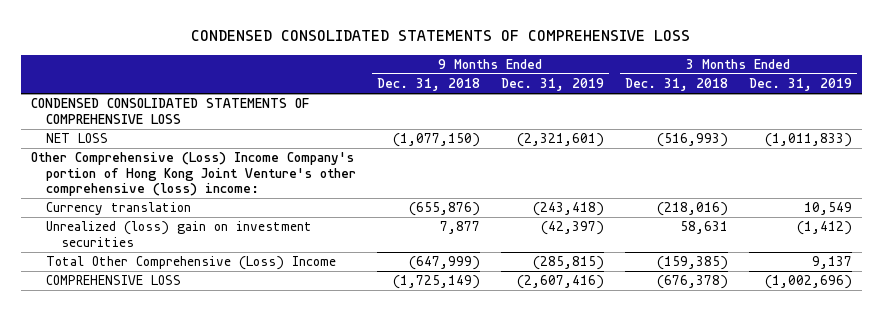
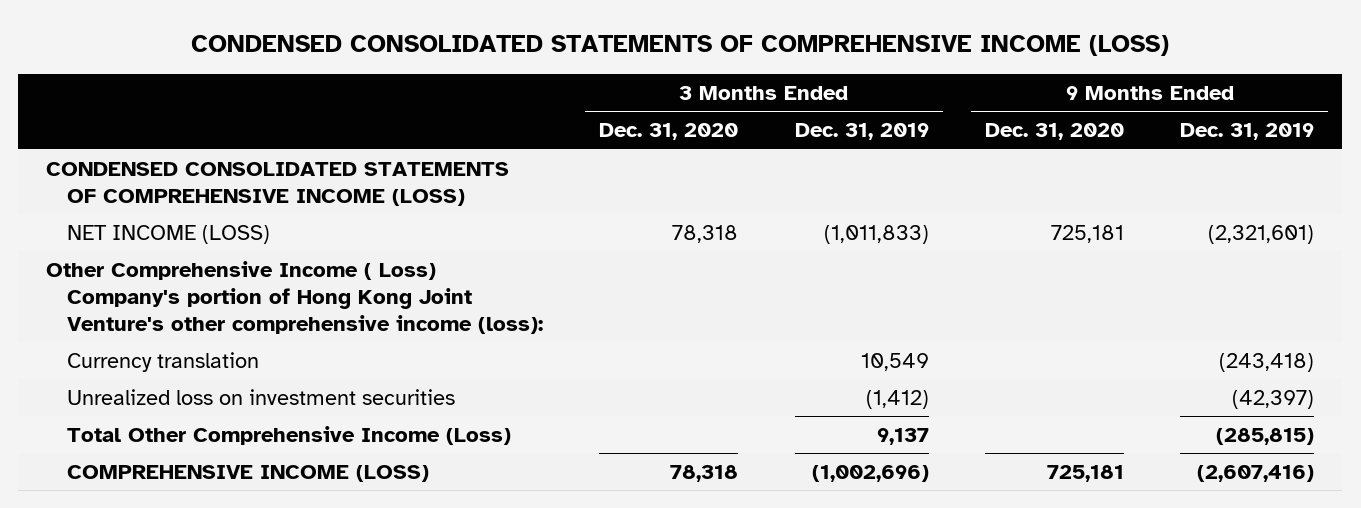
- CONDENSED CONSOLIDATED STATEMENTS OF COMPREHENSIVE LOSS
+ CONDENSED CONSOLIDATED STATEMENTS OF COMPREHENSIVE INCOME (LOSS)
- | 9 Months Ended Dec. 31, 2018 | 9 Months Ended Dec. 31, 2019 | 3 Months Ended Dec. 31, 2018 | 3 Months Ended Dec. 31, 2019
+ | 3 Months Ended Dec. 31, 2020 | 3 Months Ended Dec. 31, 2019 | 9 Months Ended Dec. 31, 2020 | 9 Months Ended Dec. 31, 2019
- CONDENSED CONSOLIDATED STATEMENTS OF COMPREHENSIVE LOSS
- NET LOSS | (1,077,150) | (2,321,601) | (516,993) | (1,011,833)
- Other Comprehensive (Loss) Income Company's portion of Hong Kong Joint Venture's other comprehensive (loss) income:
+ CONDENSED CONSOLIDATED STATEMENTS OF COMPREHENSIVE INCOME (LOSS)
+ NET INCOME (LOSS) | 78,318 | (1,011,833) | 725,181 | (2,321,601)
+ Other Comprehensive Income ( Loss) Company's portion of Hong Kong Joint Venture's other comprehensive income (loss):
- Unrealized (loss) gain on investment securities | 7,877 | (42,397) | 58,631 | (1,412)
- Total Other Comprehensive (Loss) Income | (647,999) | (285,815) | (159,385) | 9,137
- COMPREHENSIVE LOSS | (1,725,149) | (2,607,416) | (676,378) | (1,002,696)
+ Unrealized loss on investment securities | | (1,412) | | (42,397)
+ Total Other Comprehensive Income (Loss) | | 9,137 | | (285,815)
+ COMPREHENSIVE INCOME (LOSS) | 78,318 | (1,002,696) | 725,181 | (2,607,416)

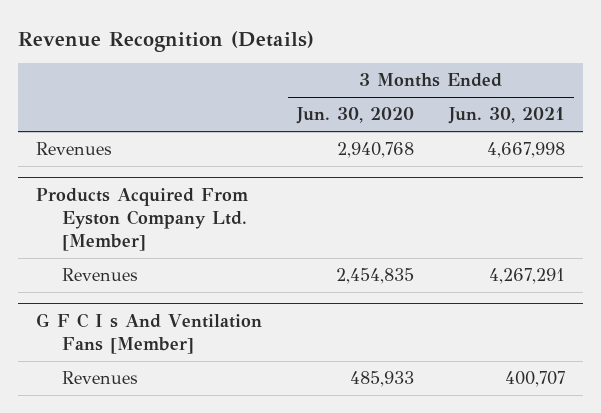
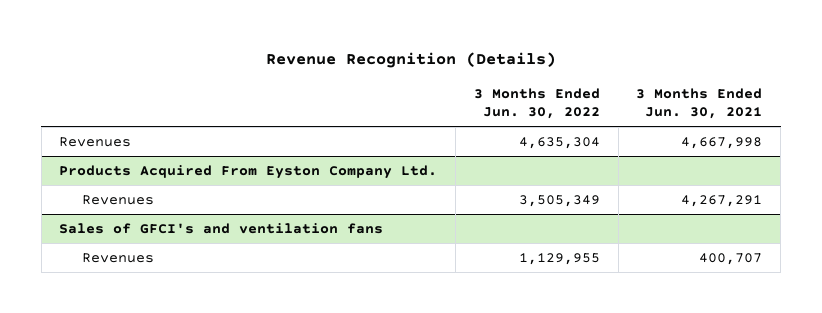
- | 3 Months Ended Jun. 30, 2020 | 3 Months Ended Jun. 30, 2021
+ | 3 Months Ended Jun. 30, 2022 | 3 Months Ended Jun. 30, 2021
- Products Acquired From Eyston Company Ltd. [Member]
+ Products Acquired From Eyston Company Ltd.
- G F C I s And Ventilation Fans [Member]
+ Sales of GFCI's and ventilation fans

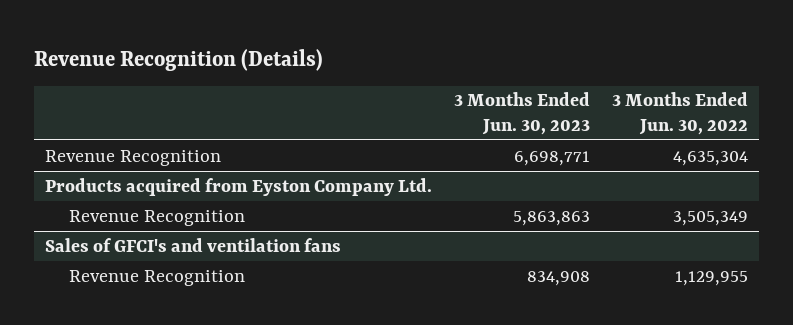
- | 3 Months Ended Jun. 30, 2022 | 3 Months Ended Jun. 30, 2021
+ | 3 Months Ended Jun. 30, 2023 | 3 Months Ended Jun. 30, 2022
- Revenues | 4,635,304 | 4,667,998
- Products Acquired From Eyston Company Ltd.
- Revenues | 3,505,349 | 4,267,291
+ Revenue Recognition | 6,698,771 | 4,635,304
+ Products acquired from Eyston Company Ltd.
+ Revenue Recognition | 5,863,863 | 3,505,349
@ Sales of GFCI's and ventilation fans
- Revenues | 1,129,955 | 400,707
+ Revenue Recognition | 834,908 | 1,129,955

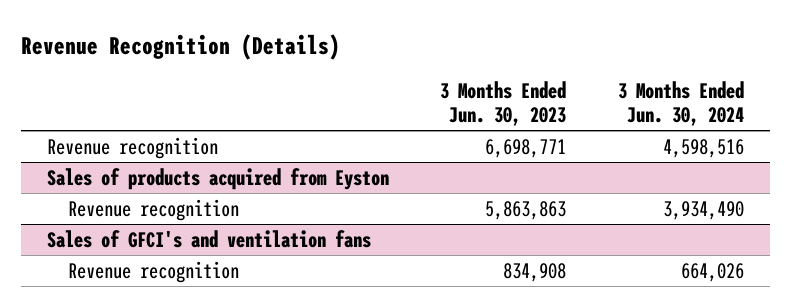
- | 3 Months Ended Jun. 30, 2023 | 3 Months Ended Jun. 30, 2022
+ | 3 Months Ended Jun. 30, 2023 | 3 Months Ended Jun. 30, 2024
- Revenue Recognition | 6,698,771 | 4,635,304
- Products acquired from Eyston Company Ltd.
- Revenue Recognition | 5,863,863 | 3,505,349
+ Revenue recognition | 6,698,771 | 4,598,516
+ Sales of products acquired from Eyston
+ Revenue recognition | 5,863,863 | 3,934,490
@ Sales of GFCI's and ventilation fans
- Revenue Recognition | 834,908 | 1,129,955
+ Revenue recognition | 834,908 | 664,026

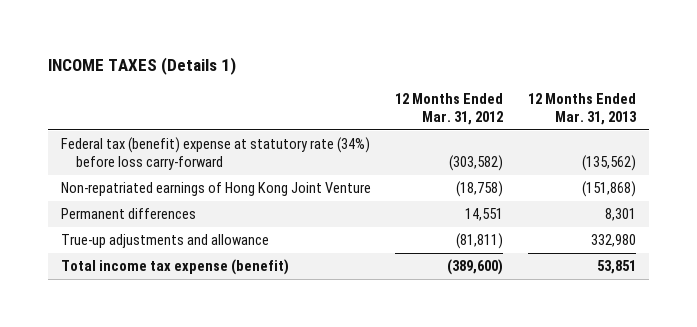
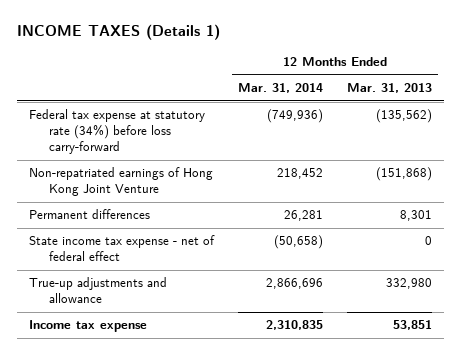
- | 12 Months Ended Mar. 31, 2012 | 12 Months Ended Mar. 31, 2013
+ | 12 Months Ended Mar. 31, 2014 | 12 Months Ended Mar. 31, 2013
- Federal tax (benefit) expense at statutory rate (34%) before loss carry-forward | (303,582) | (135,562)
+ Federal tax expense at statutory rate (34%) before loss carry-forward | (749,936) | (135,562)
+ State income tax expense - net of federal effect | (50,658) | 0
- Total income tax expense (benefit) | (389,600) | 53,851
+ Income tax expense | 2,310,835 | 53,851

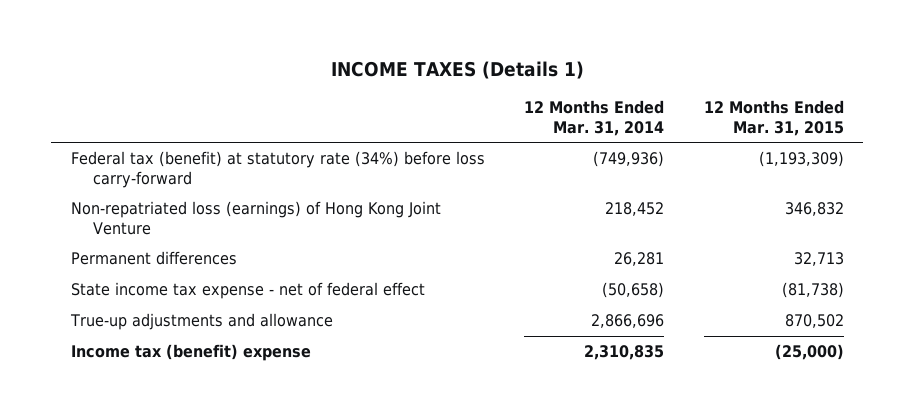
- | 12 Months Ended Mar. 31, 2014 | 12 Months Ended Mar. 31, 2013
+ | 12 Months Ended Mar. 31, 2014 | 12 Months Ended Mar. 31, 2015
- Federal tax expense at statutory rate (34%) before loss carry-forward | (749,936) | (135,562)
- Non-repatriated earnings of Hong Kong Joint Venture | 218,452 | (151,868)
+ Federal tax (benefit) at statutory rate (34%) before loss carry-forward | (749,936) | (1,193,309)
+ Non-repatriated loss (earnings) of Hong Kong Joint Venture | 218,452 | 346,832
- Income tax expense | 2,310,835 | 53,851
+ Income tax (benefit) expense | 2,310,835 | (25,000)

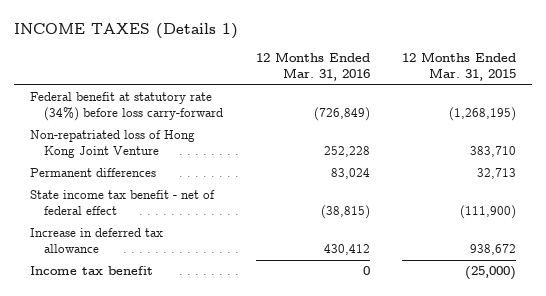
- | 12 Months Ended Mar. 31, 2014 | 12 Months Ended Mar. 31, 2015
+ | 12 Months Ended Mar. 31, 2016 | 12 Months Ended Mar. 31, 2015
- Federal tax (benefit) at statutory rate (34%) before loss carry-forward | (749,936) | (1,193,309)
- Non-repatriated loss (earnings) of Hong Kong Joint Venture | 218,452 | 346,832
+ Federal benefit at statutory rate (34%) before loss carry-forward | (726,849) | (1,268,195)
+ Non-repatriated loss of Hong Kong Joint Venture | 252,228 | 383,710
- State income tax expense - net of federal effect | (50,658) | (81,738)
- True-up adjustments and allowance | 2,866,696 | 870,502
- Income tax (benefit) expense | 2,310,835 | (25,000)
+ State income tax benefit - net of federal effect | (38,815) | (111,900)
+ Increase in deferred tax allowance | 430,412 | 938,672
+ Income tax benefit | 0 | (25,000)

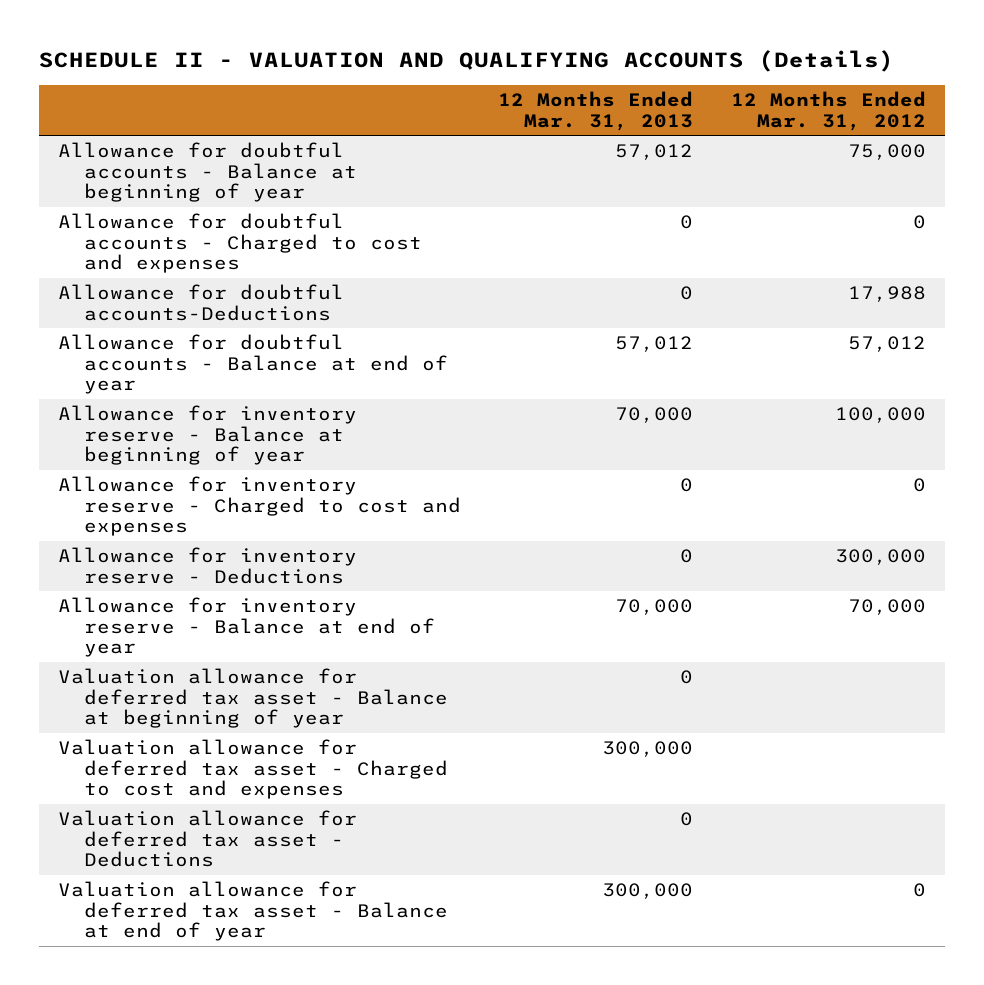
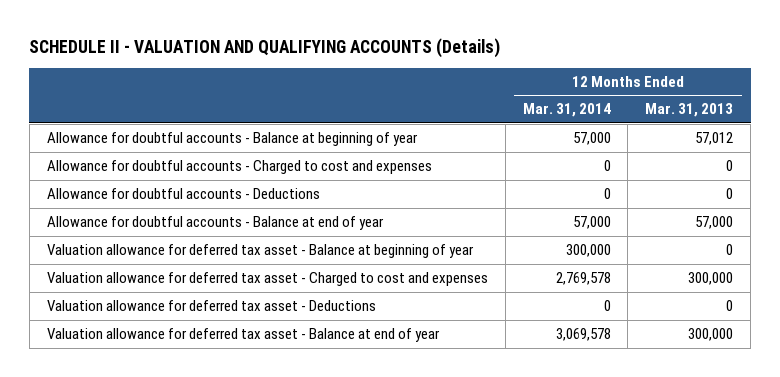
- | 12 Months Ended Mar. 31, 2013 | 12 Months Ended Mar. 31, 2012
+ | 12 Months Ended Mar. 31, 2014 | 12 Months Ended Mar. 31, 2013
- Allowance for doubtful accounts-Deductions | 0 | 17,988
- Allowance for doubtful accounts - Balance at end of year | 57,012 | 57,012
- Allowance for inventory reserve - Balance at beginning of year | 70,000 | 100,000
- Allowance for inventory reserve - Charged to cost and expenses | 0 | 0
- Allowance for inventory reserve - Deductions | 0 | 300,000
- Allowance for inventory reserve - Balance at end of year | 70,000 | 70,000
+ Allowance for doubtful accounts - Deductions | 0 | 0
+ Allowance for doubtful accounts - Balance at end of year | 57,000 | 57,000

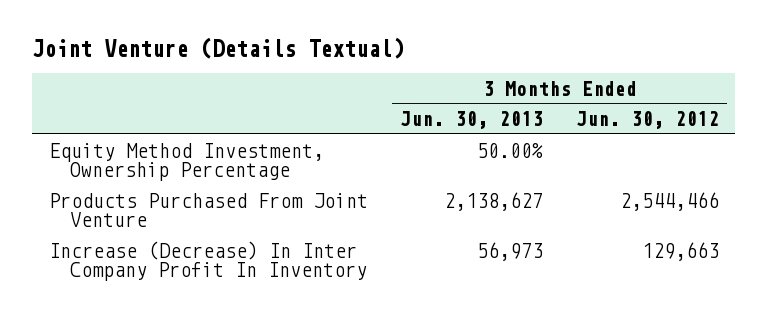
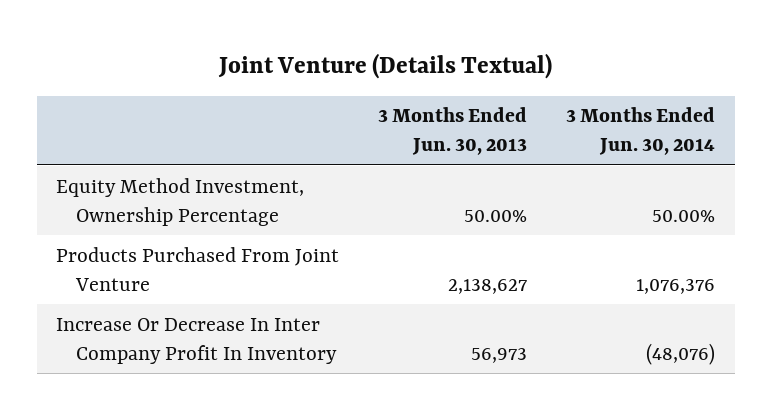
- | 3 Months Ended Jun. 30, 2013 | 3 Months Ended Jun. 30, 2012
+ | 3 Months Ended Jun. 30, 2013 | 3 Months Ended Jun. 30, 2014
- Increase (Decrease) In Inter Company Profit In Inventory | 56,973 | 129,663
+ Increase Or Decrease In Inter Company Profit In Inventory | 56,973 | (48,076)

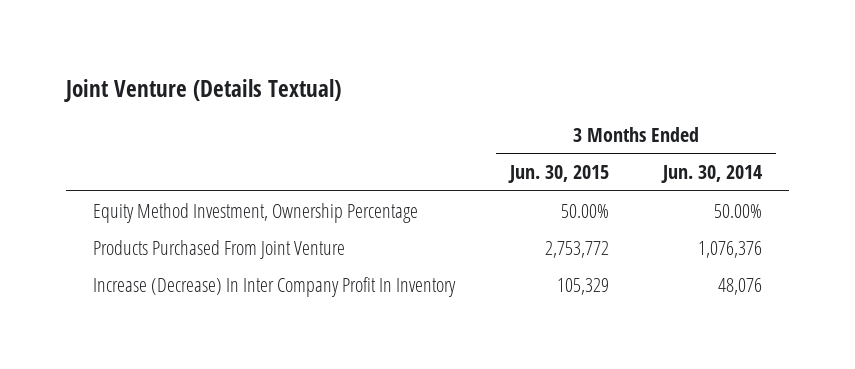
- | 3 Months Ended Jun. 30, 2013 | 3 Months Ended Jun. 30, 2014
+ | 3 Months Ended Jun. 30, 2015 | 3 Months Ended Jun. 30, 2014
- Increase Or Decrease In Inter Company Profit In Inventory | 56,973 | (48,076)
+ Increase (Decrease) In Inter Company Profit In Inventory | 105,329 | 48,076

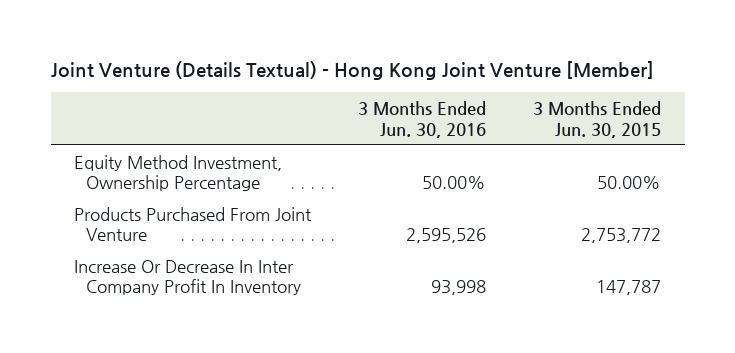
- Joint Venture (Details Textual)
+ Joint Venture (Details Textual) - Hong Kong Joint Venture [Member]
- | 3 Months Ended Jun. 30, 2015 | 3 Months Ended Jun. 30, 2014
+ | 3 Months Ended Jun. 30, 2016 | 3 Months Ended Jun. 30, 2015
- Increase (Decrease) In Inter Company Profit In Inventory | 105,329 | 48,076
+ Increase Or Decrease In Inter Company Profit In Inventory | 93,998 | 147,787

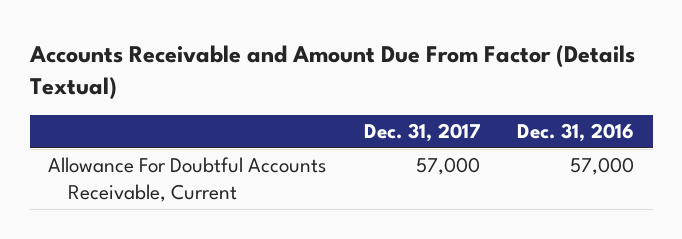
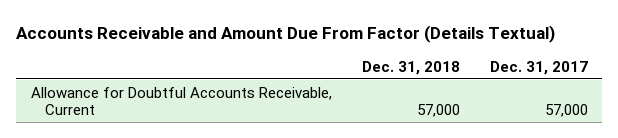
- | Dec. 31, 2017 | Dec. 31, 2016
+ | Dec. 31, 2018 | Dec. 31, 2017
- Allowance For Doubtful Accounts Receivable, Current | 57,000 | 57,000
+ Allowance for Doubtful Accounts Receivable, Current | 57,000 | 57,000

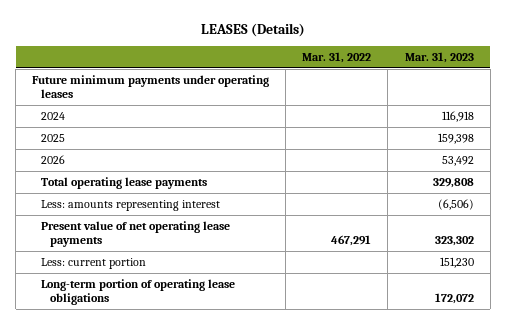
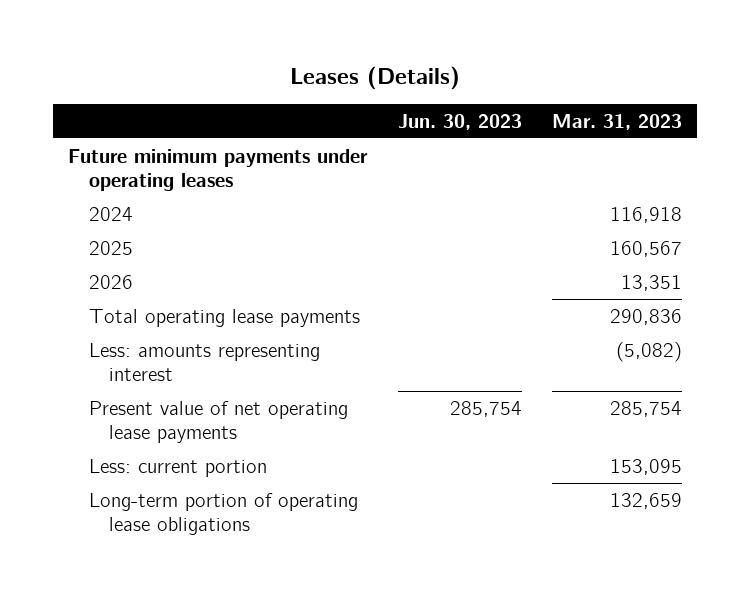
- LEASES (Details)
+ Leases (Details)
- | Mar. 31, 2022 | Mar. 31, 2023
+ | Jun. 30, 2023 | Mar. 31, 2023
- 2025 | | 159,398
- 2026 | | 53,492
- Total operating lease payments | | 329,808
- Less: amounts representing interest | | (6,506)
- Present value of net operating lease payments | 467,291 | 323,302
- Less: current portion | | 151,230
- Long-term portion of operating lease obligations | | 172,072
+ 2025 | | 160,567
+ 2026 | | 13,351
+ Total operating lease payments | | 290,836
+ Less: amounts representing interest | | (5,082)
+ Present value of net operating lease payments | 285,754 | 285,754
+ Less: current portion | | 153,095
+ Long-term portion of operating lease obligations | | 132,659

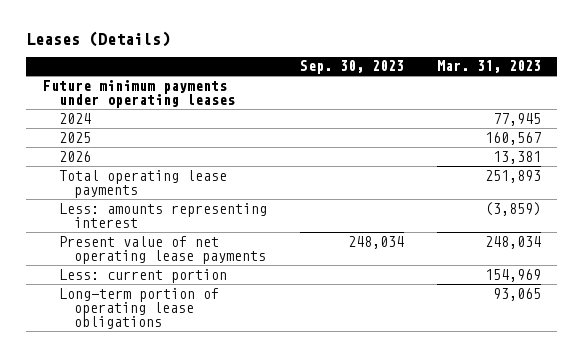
- | Jun. 30, 2023 | Mar. 31, 2023
+ | Sep. 30, 2023 | Mar. 31, 2023
- 2024 | | 116,918
+ 2024 | | 77,945
- 2026 | | 13,351
- Total operating lease payments | | 290,836
- Less: amounts representing interest | | (5,082)
- Present value of net operating lease payments | 285,754 | 285,754
- Less: current portion | | 153,095
- Long-term portion of operating lease obligations | | 132,659
+ 2026 | | 13,381
+ Total operating lease payments | | 251,893
+ Less: amounts representing interest | | (3,859)
+ Present value of net operating lease payments | 248,034 | 248,034
+ Less: current portion | | 154,969
+ Long-term portion of operating lease obligations | | 93,065

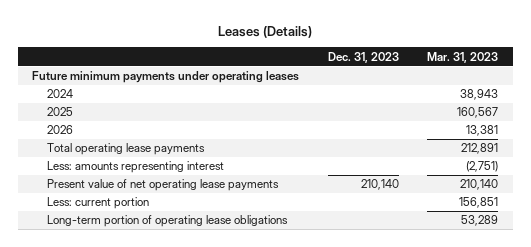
- | Sep. 30, 2023 | Mar. 31, 2023
+ | Dec. 31, 2023 | Mar. 31, 2023
- 2024 | | 77,945
+ 2024 | | 38,943
- Total operating lease payments | | 251,893
- Less: amounts representing interest | | (3,859)
- Present value of net operating lease payments | 248,034 | 248,034
- Less: current portion | | 154,969
- Long-term portion of operating lease obligations | | 93,065
+ Total operating lease payments | | 212,891
+ Less: amounts representing interest | | (2,751)
+ Present value of net operating lease payments | 210,140 | 210,140
+ Less: current portion | | 156,851
+ Long-term portion of operating lease obligations | | 53,289

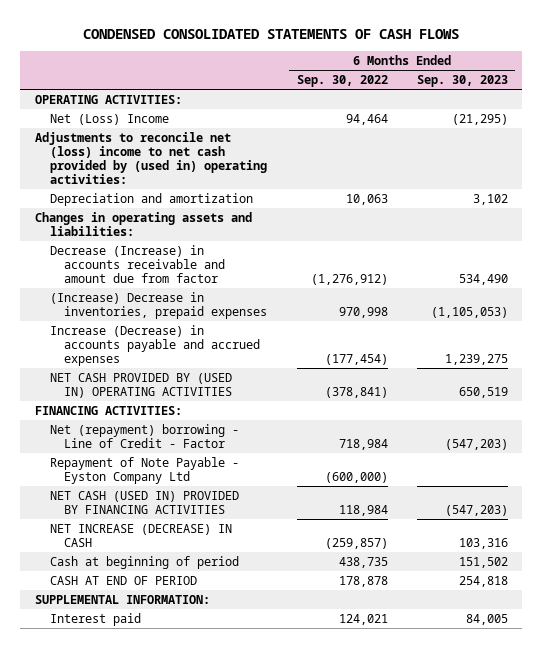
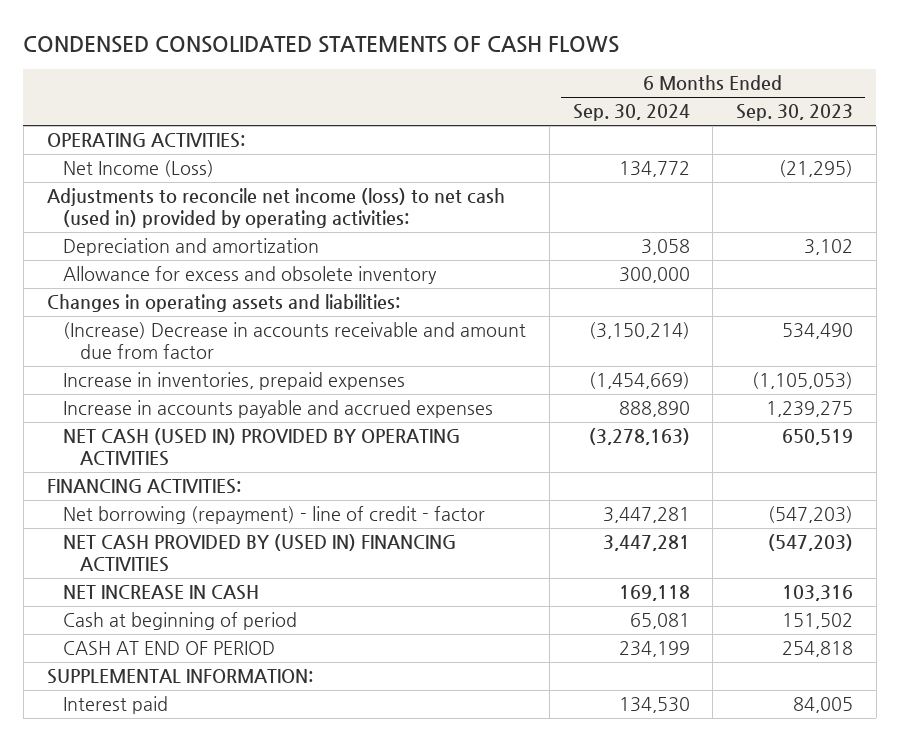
- | 6 Months Ended Sep. 30, 2022 | 6 Months Ended Sep. 30, 2023
+ | 6 Months Ended Sep. 30, 2024 | 6 Months Ended Sep. 30, 2023
- Net (Loss) Income | 94,464 | (21,295)
- Adjustments to reconcile net (loss) income to net cash provided by (used in) operating activities:
+ Net Income (Loss) | 134,772 | (21,295)
+ Adjustments to reconcile net income (loss) to net cash (used in) provided by operating activities:
+ Allowance for excess and obsolete inventory | 300,000 |
- Decrease (Increase) in accounts receivable and amount due from factor | (1,276,912) | 534,490
- (Increase) Decrease in inventories, prepaid expenses | 970,998 | (1,105,053)
- Increase (Decrease) in accounts payable and accrued expenses | (177,454) | 1,239,275
- NET CASH PROVIDED BY (USED IN) OPERATING ACTIVITIES | (378,841) | 650,519
+ (Increase) Decrease in accounts receivable and amount due from factor | (3,150,214) | 534,490
+ Increase in inventories, prepaid expenses | (1,454,669) | (1,105,053)
+ Increase in accounts payable and accrued expenses | 888,890 | 1,239,275
+ NET CASH (USED IN) PROVIDED BY OPERATING ACTIVITIES | (3,278,163) | 650,519
- Net (repayment) borrowing - Line of Credit - Factor | 718,984 | (547,203)
- Repayment of Note Payable - Eyston Company Ltd | (600,000) |
- NET CASH (USED IN) PROVIDED BY FINANCING ACTIVITIES | 118,984 | (547,203)
- NET INCREASE (DECREASE) IN CASH | (259,857) | 103,316
+ Net borrowing (repayment) - line of credit - factor | 3,447,281 | (547,203)
+ NET CASH PROVIDED BY (USED IN) FINANCING ACTIVITIES | 3,447,281 | (547,203)
+ NET INCREASE IN CASH | 169,118 | 103,316

